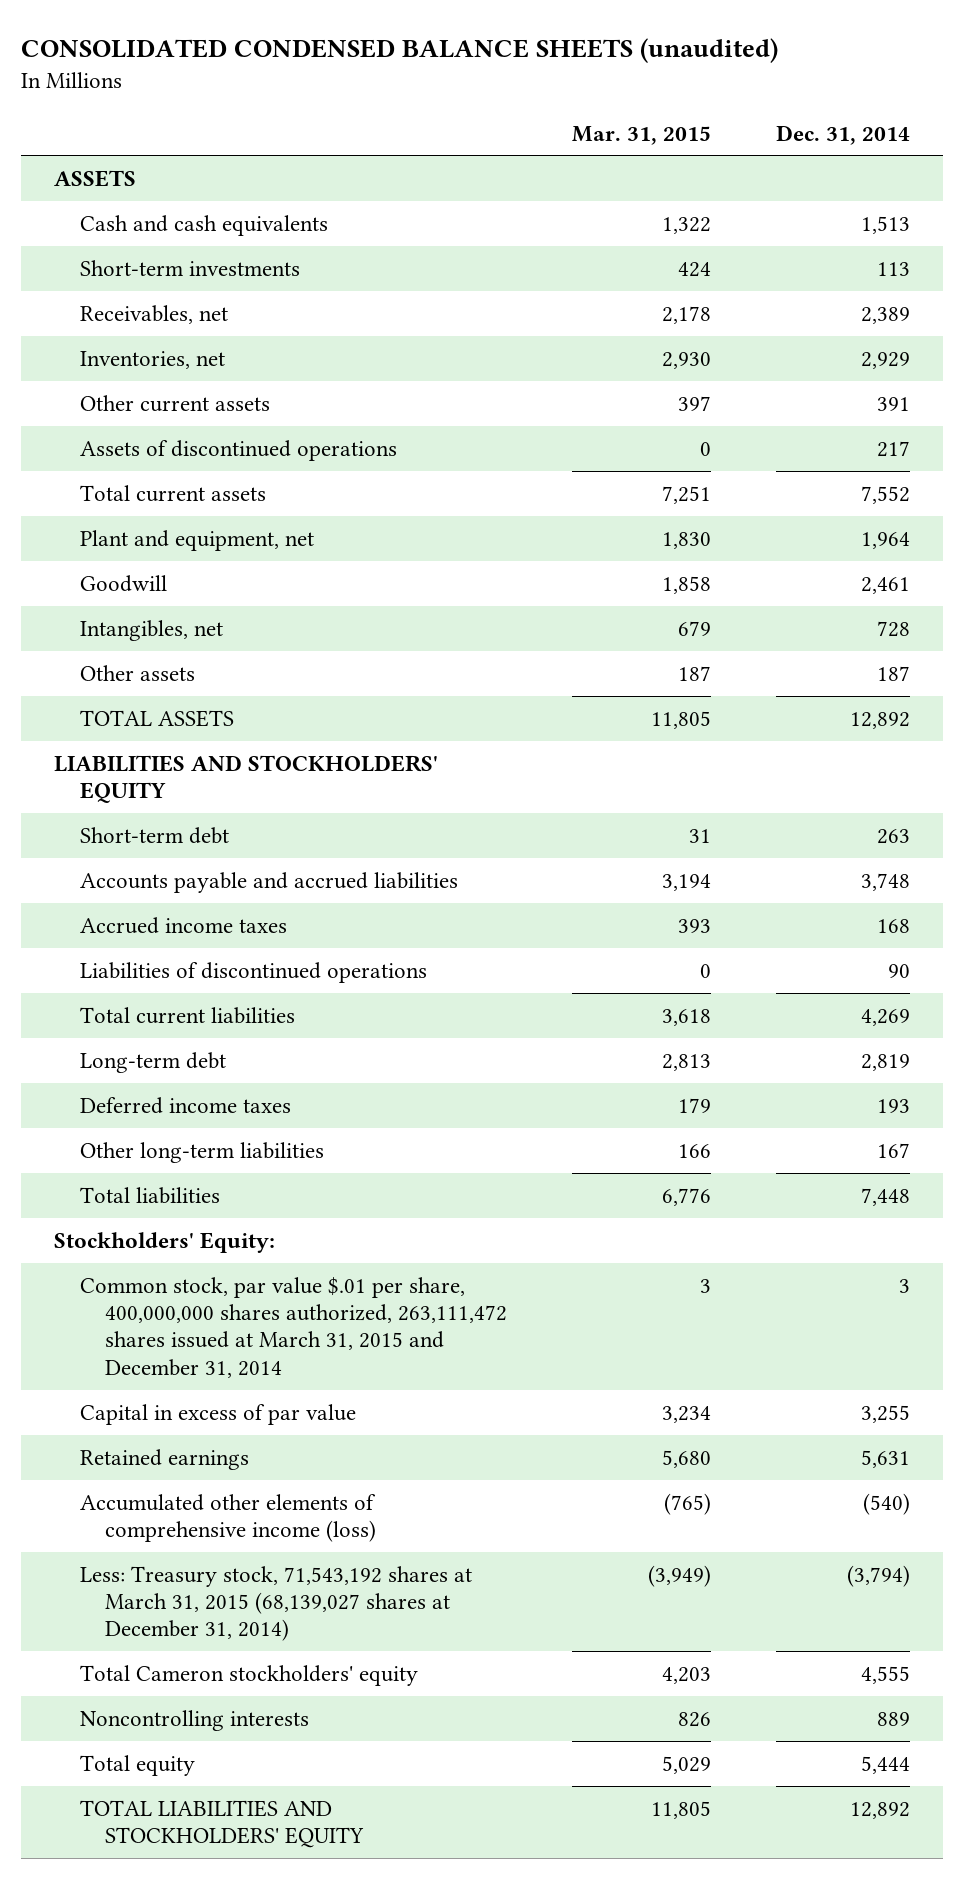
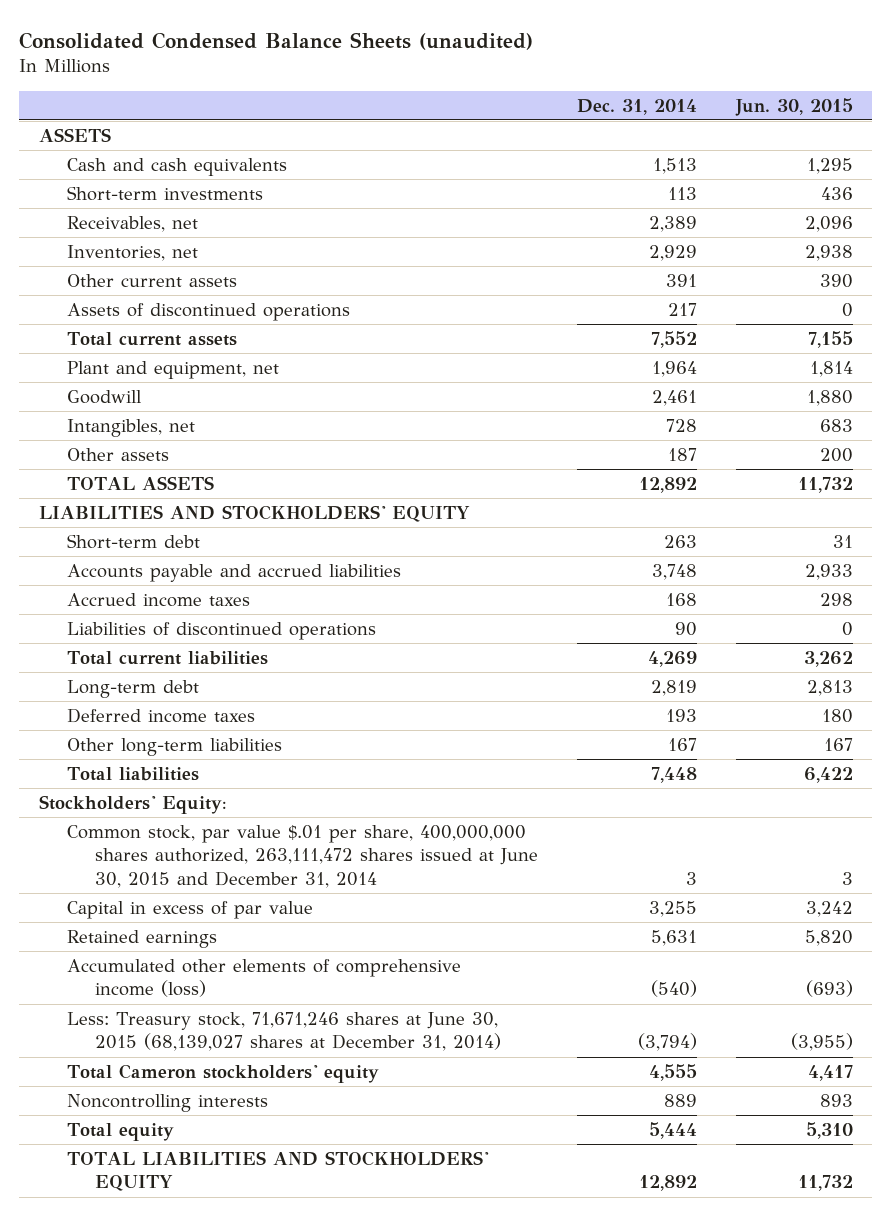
- CONSOLIDATED CONDENSED BALANCE SHEETS (unaudited)
+ Consolidated Condensed Balance Sheets (unaudited)
- | Mar. 31, 2015 | Dec. 31, 2014
+ | Dec. 31, 2014 | Jun. 30, 2015
- Common stock, par value $.01 per share, 400,000,000 shares authorized, 263,111,472 shares issued at March 31, 2015 and December 31, 2014 | 3 | 3
+ Common stock, par value $.01 per share, 400,000,000 shares authorized, 263,111,472 shares issued at June 30, 2015 and December 31, 2014 | 3 | 3
- Less: Treasury stock, 71,543,192 shares at March 31, 2015 (68,139,027 shares at December 31, 2014) | (3,949) | (3,794)
+ Less: Treasury stock, 71,671,246 shares at June 30, 2015 (68,139,027 shares at December 31, 2014) | (3,794) | (3,955)

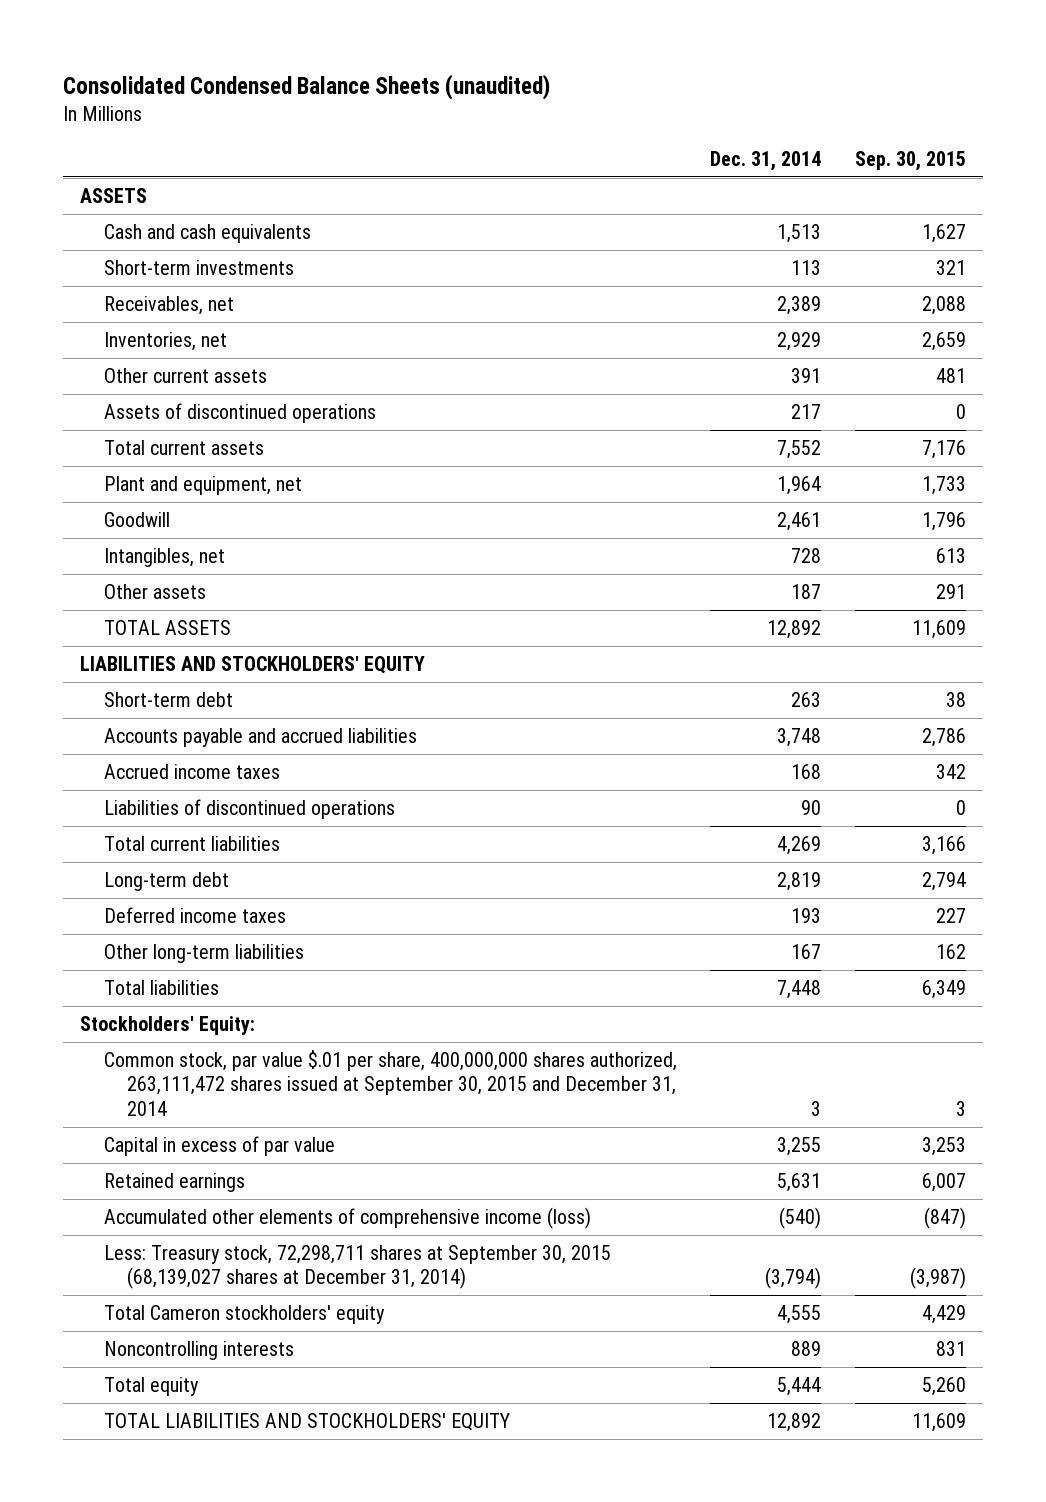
- | Dec. 31, 2014 | Jun. 30, 2015
+ | Dec. 31, 2014 | Sep. 30, 2015
- Common stock, par value $.01 per share, 400,000,000 shares authorized, 263,111,472 shares issued at June 30, 2015 and December 31, 2014 | 3 | 3
+ Common stock, par value $.01 per share, 400,000,000 shares authorized, 263,111,472 shares issued at September 30, 2015 and December 31, 2014 | 3 | 3
- Less: Treasury stock, 71,671,246 shares at June 30, 2015 (68,139,027 shares at December 31, 2014) | (3,794) | (3,955)
+ Less: Treasury stock, 72,298,711 shares at September 30, 2015 (68,139,027 shares at December 31, 2014) | (3,794) | (3,987)

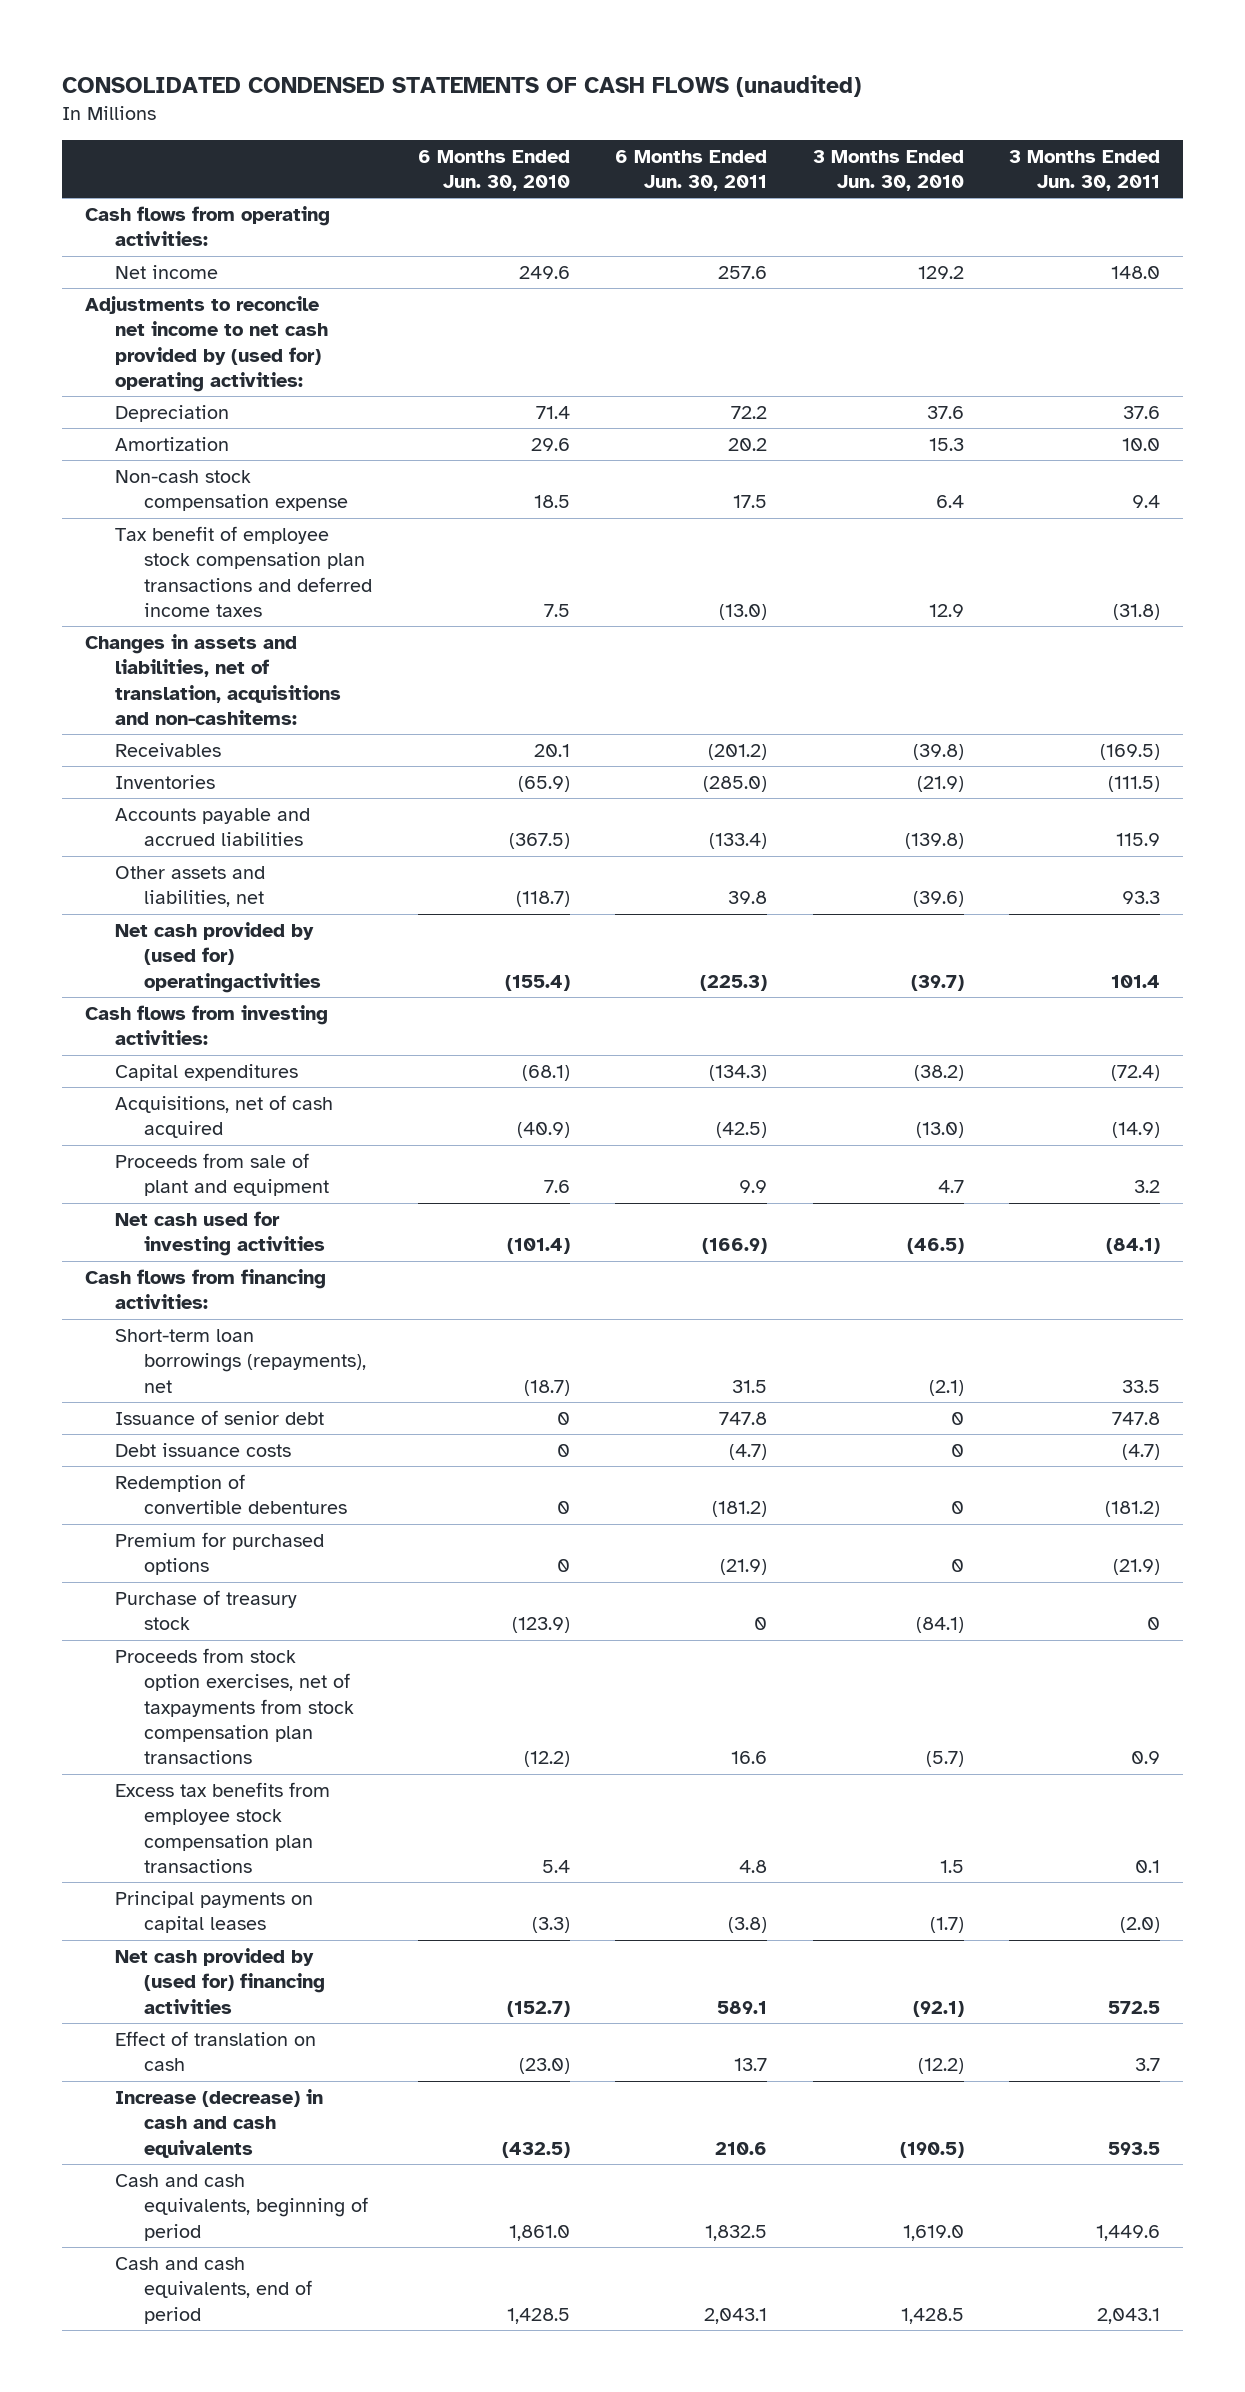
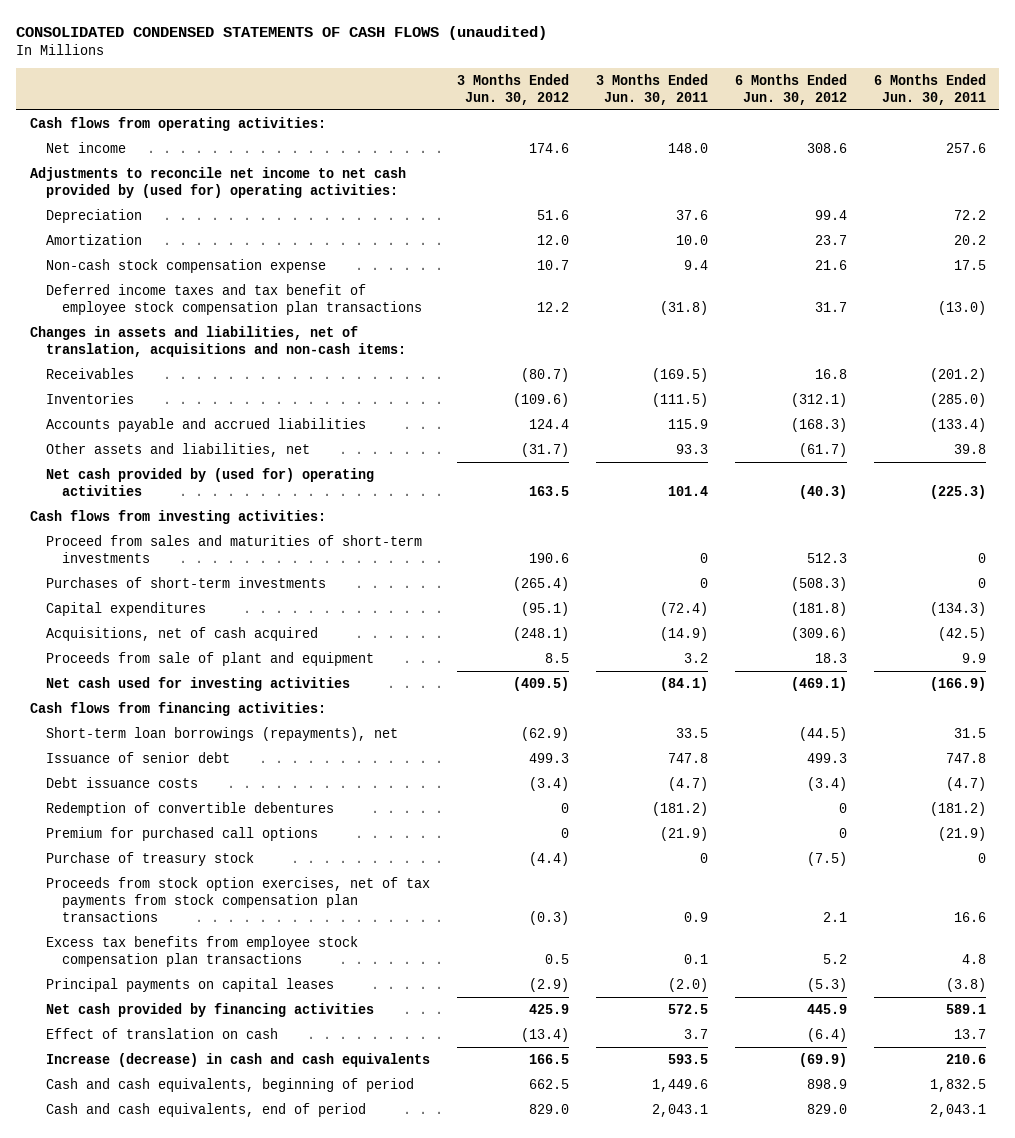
- | 6 Months Ended Jun. 30, 2010 | 6 Months Ended Jun. 30, 2011 | 3 Months Ended Jun. 30, 2010 | 3 Months Ended Jun. 30, 2011
+ | 3 Months Ended Jun. 30, 2012 | 3 Months Ended Jun. 30, 2011 | 6 Months Ended Jun. 30, 2012 | 6 Months Ended Jun. 30, 2011
- Tax benefit of employee stock compensation plan transactions and deferred income taxes | 7.5 | (13.0) | 12.9 | (31.8)
- Changes in assets and liabilities, net of translation, acquisitions and non-cashitems:
+ Deferred income taxes and tax benefit of employee stock compensation plan transactions | 12.2 | (31.8) | 31.7 | (13.0)
+ Changes in assets and liabilities, net of translation, acquisitions and non-cash items:
- Net cash provided by (used for) operatingactivities | (155.4) | (225.3) | (39.7) | 101.4
+ Net cash provided by (used for) operating activities | 163.5 | 101.4 | (40.3) | (225.3)
+ Proceed from sales and maturities of short-term investments | 190.6 | 0 | 512.3 | 0
+ Purchases of short-term investments | (265.4) | 0 | (508.3) | 0
- Premium for purchased options | 0 | (21.9) | 0 | (21.9)
+ Premium for purchased call options | 0 | (21.9) | 0 | (21.9)
- Proceeds from stock option exercises, net of taxpayments from stock compensation plan transactions | (12.2) | 16.6 | (5.7) | 0.9
+ Proceeds from stock option exercises, net of tax payments from stock compensation plan transactions | (0.3) | 0.9 | 2.1 | 16.6
- Net cash provided by (used for) financing activities | (152.7) | 589.1 | (92.1) | 572.5
+ Net cash provided by financing activities | 425.9 | 572.5 | 445.9 | 589.1

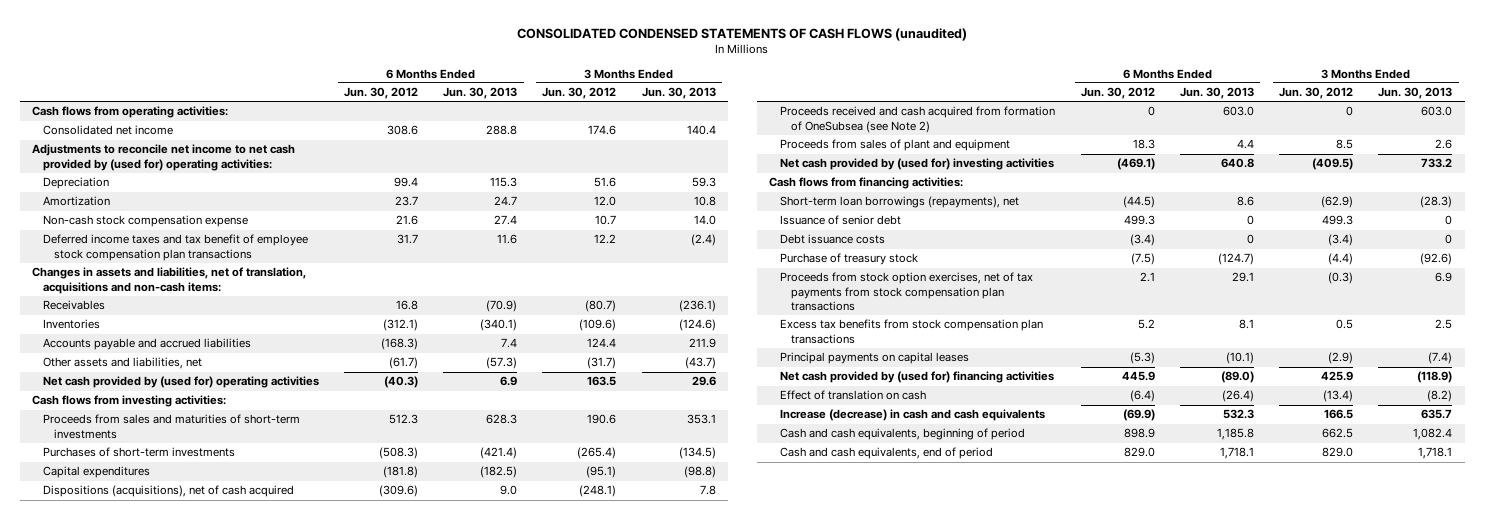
- | 3 Months Ended Jun. 30, 2012 | 3 Months Ended Jun. 30, 2011 | 6 Months Ended Jun. 30, 2012 | 6 Months Ended Jun. 30, 2011
+ | 6 Months Ended Jun. 30, 2012 | 6 Months Ended Jun. 30, 2013 | 3 Months Ended Jun. 30, 2012 | 3 Months Ended Jun. 30, 2013
- Net income | 174.6 | 148.0 | 308.6 | 257.6
+ Consolidated net income | 308.6 | 288.8 | 174.6 | 140.4
- Proceed from sales and maturities of short-term investments | 190.6 | 0 | 512.3 | 0
+ Proceeds from sales and maturities of short-term investments | 512.3 | 628.3 | 190.6 | 353.1
- Acquisitions, net of cash acquired | (248.1) | (14.9) | (309.6) | (42.5)
- Proceeds from sale of plant and equipment | 8.5 | 3.2 | 18.3 | 9.9
- Net cash used for investing activities | (409.5) | (84.1) | (469.1) | (166.9)
+ Dispositions (acquisitions), net of cash acquired | (309.6) | 9.0 | (248.1) | 7.8
+ Proceeds received and cash acquired from formation of OneSubsea (see Note 2) | 0 | 603.0 | 0 | 603.0
+ Proceeds from sales of plant and equipment | 18.3 | 4.4 | 8.5 | 2.6
+ Net cash provided by (used for) investing activities | (469.1) | 640.8 | (409.5) | 733.2
- Redemption of convertible debentures | 0 | (181.2) | 0 | (181.2)
- Premium for purchased call options | 0 | (21.9) | 0 | (21.9)
- Excess tax benefits from employee stock compensation plan transactions | 0.5 | 0.1 | 5.2 | 4.8
+ Excess tax benefits from stock compensation plan transactions | 5.2 | 8.1 | 0.5 | 2.5
- Net cash provided by financing activities | 425.9 | 572.5 | 445.9 | 589.1
+ Net cash provided by (used for) financing activities | 445.9 | (89.0) | 425.9 | (118.9)

